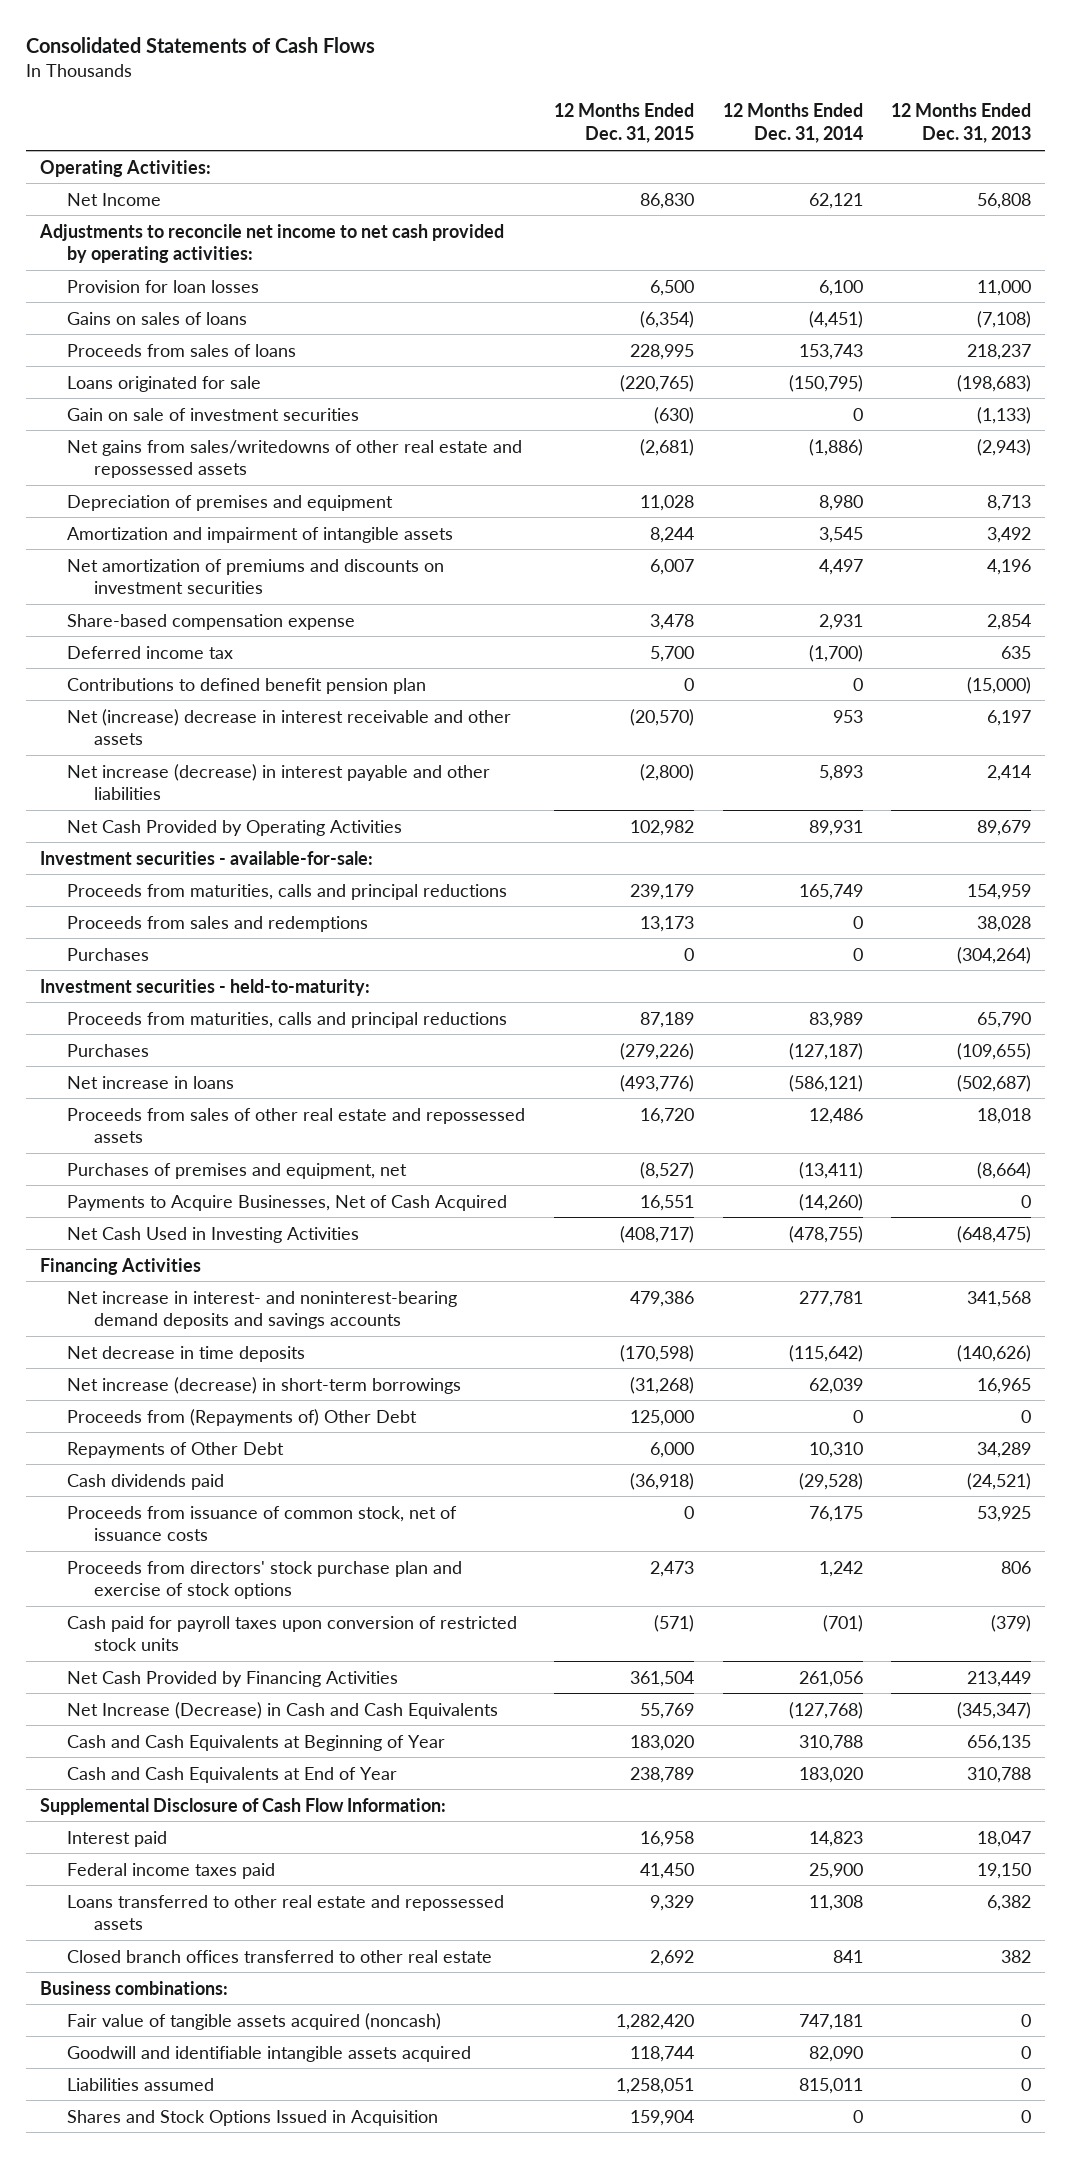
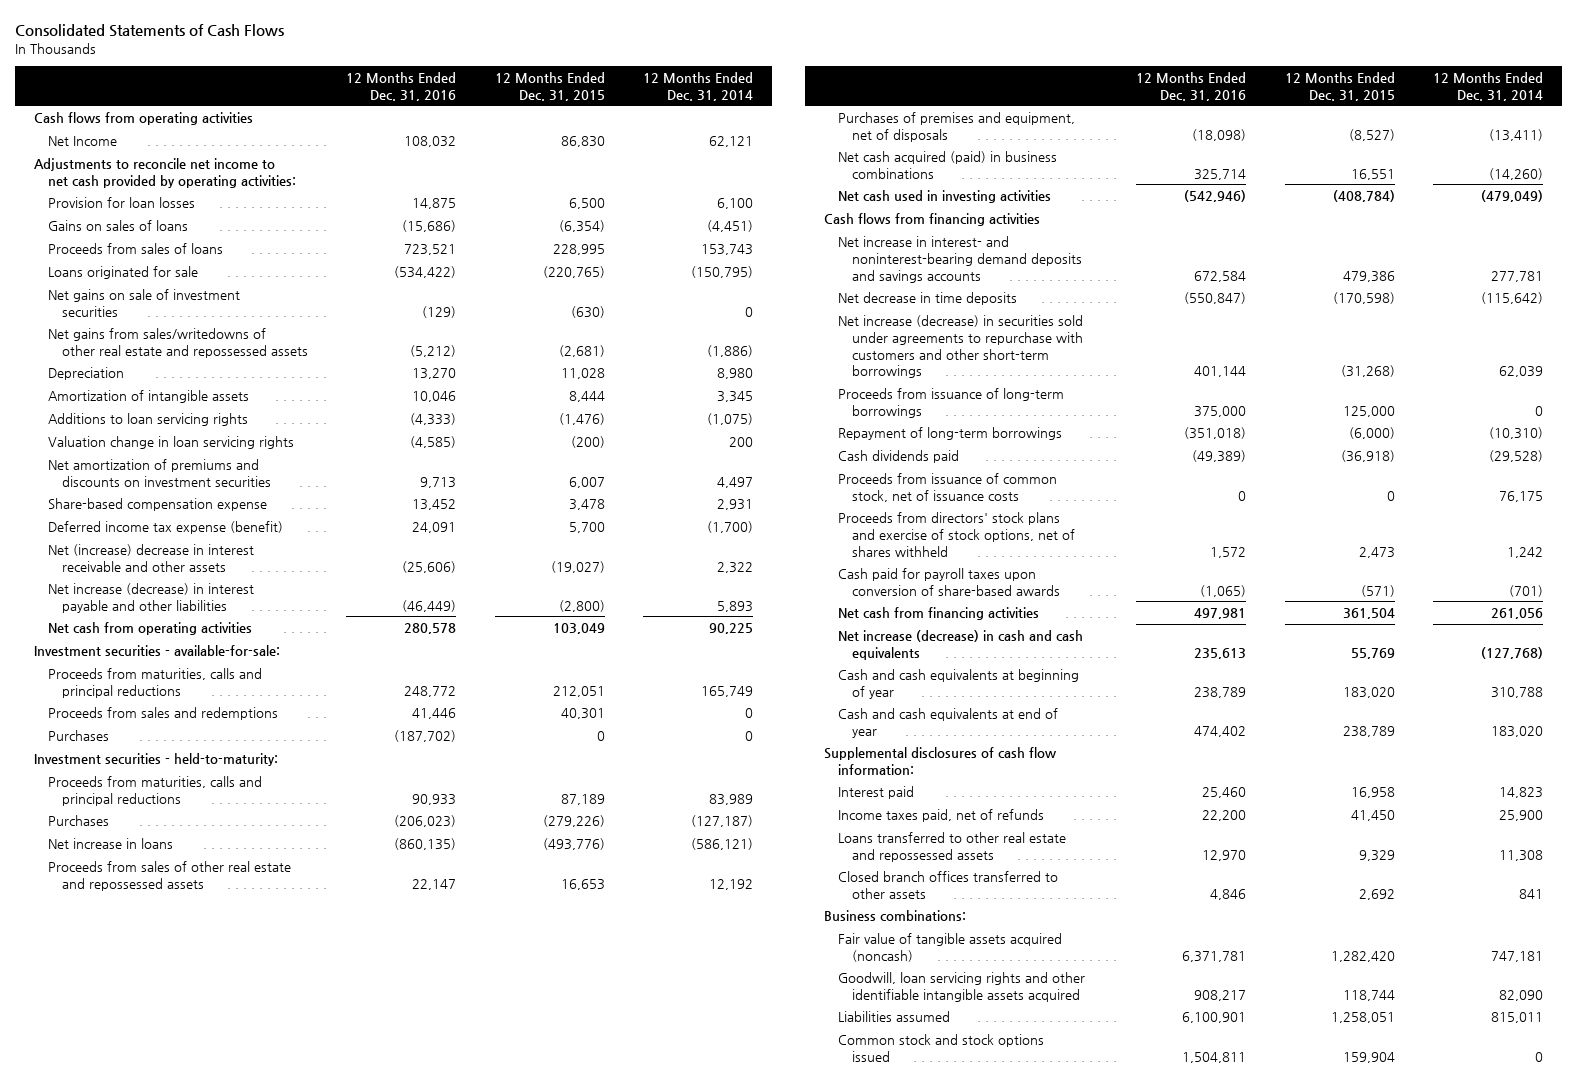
- | 12 Months Ended Dec. 31, 2015 | 12 Months Ended Dec. 31, 2014 | 12 Months Ended Dec. 31, 2013
+ | 12 Months Ended Dec. 31, 2016 | 12 Months Ended Dec. 31, 2015 | 12 Months Ended Dec. 31, 2014
- Operating Activities:
+ Cash flows from operating activities
- Gain on sale of investment securities | (630) | 0 | (1,133)
+ Net gains on sale of investment securities | (129) | (630) | 0
- Depreciation of premises and equipment | 11,028 | 8,980 | 8,713
- Amortization and impairment of intangible assets | 8,244 | 3,545 | 3,492
+ Depreciation | 13,270 | 11,028 | 8,980
+ Amortization of intangible assets | 10,046 | 8,444 | 3,345
+ Additions to loan servicing rights | (4,333) | (1,476) | (1,075)
+ Valuation change in loan servicing rights | (4,585) | (200) | 200
- Deferred income tax | 5,700 | (1,700) | 635
- Contributions to defined benefit pension plan | 0 | 0 | (15,000)
- Net (increase) decrease in interest receivable and other assets | (20,570) | 953 | 6,197
+ Deferred income tax expense (benefit) | 24,091 | 5,700 | (1,700)
+ Net (increase) decrease in interest receivable and other assets | (25,606) | (19,027) | 2,322
- Net Cash Provided by Operating Activities | 102,982 | 89,931 | 89,679
+ Net cash from operating activities | 280,578 | 103,049 | 90,225
- Proceeds from maturities, calls and principal reductions | 239,179 | 165,749 | 154,959
- Proceeds from sales and redemptions | 13,173 | 0 | 38,028
+ Proceeds from maturities, calls and principal reductions | 248,772 | 212,051 | 165,749
+ Proceeds from sales and redemptions | 41,446 | 40,301 | 0
- Proceeds from sales of other real estate and repossessed assets | 16,720 | 12,486 | 18,018
- Purchases of premises and equipment, net | (8,527) | (13,411) | (8,664)
- Payments to Acquire Businesses, Net of Cash Acquired | 16,551 | (14,260) | 0
- Net Cash Used in Investing Activities | (408,717) | (478,755) | (648,475)
- Financing Activities
+ Proceeds from sales of other real estate and repossessed assets | 22,147 | 16,653 | 12,192
+ Purchases of premises and equipment, net of disposals | (18,098) | (8,527) | (13,411)
+ Net cash acquired (paid) in business combinations | 325,714 | 16,551 | (14,260)
+ Net cash used in investing activities | (542,946) | (408,784) | (479,049)
+ Cash flows from financing activities
- Net increase (decrease) in short-term borrowings | (31,268) | 62,039 | 16,965
- Proceeds from (Repayments of) Other Debt | 125,000 | 0 | 0
- Repayments of Other Debt | 6,000 | 10,310 | 34,289
+ Net increase (decrease) in securities sold under agreements to repurchase with customers and other short-term borrowings | 401,144 | (31,268) | 62,039
+ Proceeds from issuance of long-term borrowings | 375,000 | 125,000 | 0
+ Repayment of long-term borrowings | (351,018) | (6,000) | (10,310)
- Proceeds from directors' stock purchase plan and exercise of stock options | 2,473 | 1,242 | 806
- Cash paid for payroll taxes upon conversion of restricted stock units | (571) | (701) | (379)
- Net Cash Provided by Financing Activities | 361,504 | 261,056 | 213,449
- Net Increase (Decrease) in Cash and Cash Equivalents | 55,769 | (127,768) | (345,347)
- Cash and Cash Equivalents at Beginning of Year | 183,020 | 310,788 | 656,135
- Cash and Cash Equivalents at End of Year | 238,789 | 183,020 | 310,788
- Supplemental Disclosure of Cash Flow Information:
+ Proceeds from directors' stock plans and exercise of stock options, net of shares withheld | 1,572 | 2,473 | 1,242
+ Cash paid for payroll taxes upon conversion of share-based awards | (1,065) | (571) | (701)
+ Net cash from financing activities | 497,981 | 361,504 | 261,056
+ Net increase (decrease) in cash and cash equivalents | 235,613 | 55,769 | (127,768)
+ Cash and cash equivalents at beginning of year | 238,789 | 183,020 | 310,788
+ Cash and cash equivalents at end of year | 474,402 | 238,789 | 183,020
+ Supplemental disclosures of cash flow information:
- Federal income taxes paid | 41,450 | 25,900 | 19,150
+ Income taxes paid, net of refunds | 22,200 | 41,450 | 25,900
- Closed branch offices transferred to other real estate | 2,692 | 841 | 382
+ Closed branch offices transferred to other assets | 4,846 | 2,692 | 841
- Goodwill and identifiable intangible assets acquired | 118,744 | 82,090 | 0
+ Goodwill, loan servicing rights and other identifiable intangible assets acquired | 908,217 | 118,744 | 82,090
- Shares and Stock Options Issued in Acquisition | 159,904 | 0 | 0
+ Common stock and stock options issued | 1,504,811 | 159,904 | 0

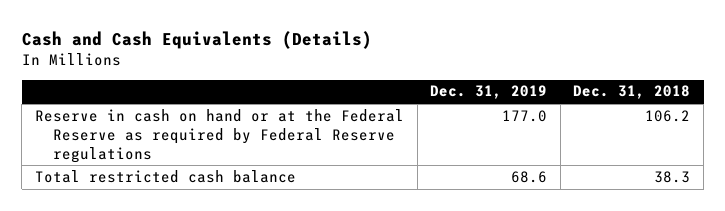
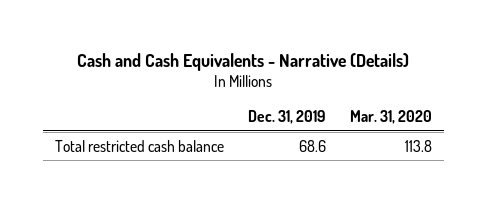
- Cash and Cash Equivalents (Details)
+ Cash and Cash Equivalents - Narrative (Details)
- | Dec. 31, 2019 | Dec. 31, 2018
+ | Dec. 31, 2019 | Mar. 31, 2020
- Reserve in cash on hand or at the Federal Reserve as required by Federal Reserve regulations | 177.0 | 106.2

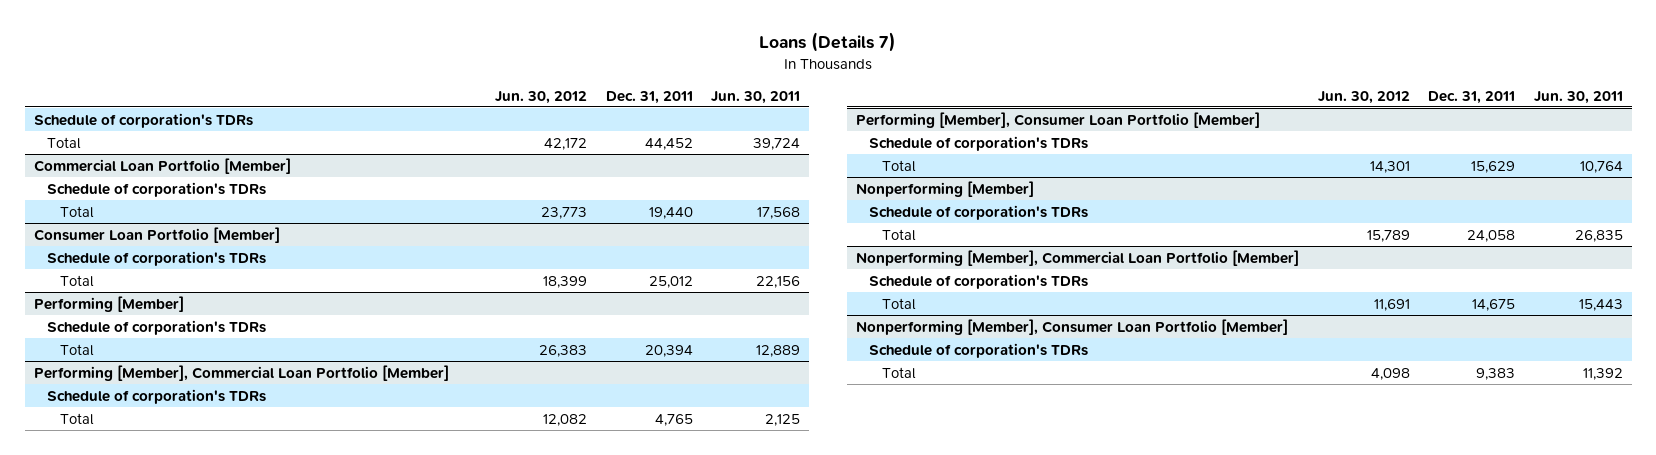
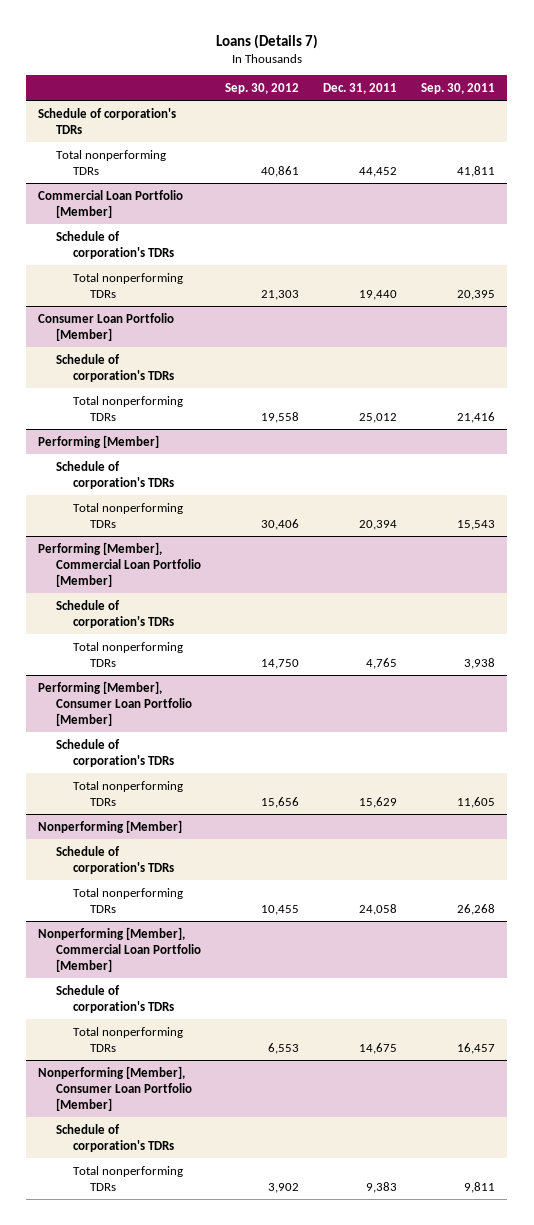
- | Jun. 30, 2012 | Dec. 31, 2011 | Jun. 30, 2011
+ | Sep. 30, 2012 | Dec. 31, 2011 | Sep. 30, 2011
- Total | 42,172 | 44,452 | 39,724
+ Total nonperforming TDRs | 40,861 | 44,452 | 41,811
@ Commercial Loan Portfolio [Member]
- Total | 23,773 | 19,440 | 17,568
+ Total nonperforming TDRs | 21,303 | 19,440 | 20,395
@ Consumer Loan Portfolio [Member]
- Total | 18,399 | 25,012 | 22,156
+ Total nonperforming TDRs | 19,558 | 25,012 | 21,416
@ Performing [Member]
- Total | 26,383 | 20,394 | 12,889
+ Total nonperforming TDRs | 30,406 | 20,394 | 15,543
@ Performing [Member], Commercial Loan Portfolio [Member]
- Total | 12,082 | 4,765 | 2,125
+ Total nonperforming TDRs | 14,750 | 4,765 | 3,938
@ Performing [Member], Consumer Loan Portfolio [Member]
- Total | 14,301 | 15,629 | 10,764
+ Total nonperforming TDRs | 15,656 | 15,629 | 11,605
@ Nonperforming [Member]
- Total | 15,789 | 24,058 | 26,835
+ Total nonperforming TDRs | 10,455 | 24,058 | 26,268
@ Nonperforming [Member], Commercial Loan Portfolio [Member]
- Total | 11,691 | 14,675 | 15,443
+ Total nonperforming TDRs | 6,553 | 14,675 | 16,457
@ Nonperforming [Member], Consumer Loan Portfolio [Member]
- Total | 4,098 | 9,383 | 11,392
+ Total nonperforming TDRs | 3,902 | 9,383 | 9,811

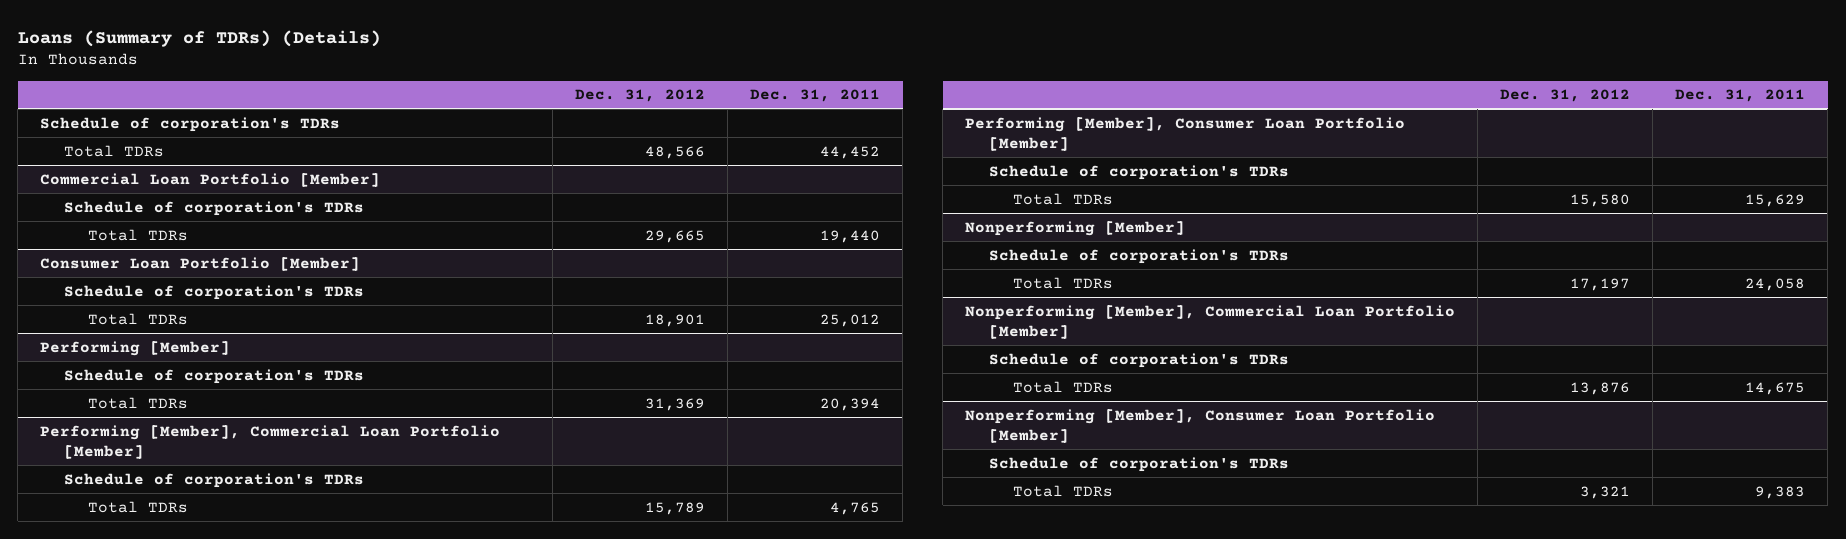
- Loans (Details 7)
+ Loans (Summary of TDRs) (Details)
- | Sep. 30, 2012 | Dec. 31, 2011 | Sep. 30, 2011
+ | Dec. 31, 2012 | Dec. 31, 2011
- Total nonperforming TDRs | 40,861 | 44,452 | 41,811
+ Total TDRs | 48,566 | 44,452
@ Commercial Loan Portfolio [Member]
- Total nonperforming TDRs | 21,303 | 19,440 | 20,395
+ Total TDRs | 29,665 | 19,440
@ Consumer Loan Portfolio [Member]
- Total nonperforming TDRs | 19,558 | 25,012 | 21,416
+ Total TDRs | 18,901 | 25,012
@ Performing [Member]
- Total nonperforming TDRs | 30,406 | 20,394 | 15,543
+ Total TDRs | 31,369 | 20,394
@ Performing [Member], Commercial Loan Portfolio [Member]
- Total nonperforming TDRs | 14,750 | 4,765 | 3,938
+ Total TDRs | 15,789 | 4,765
@ Performing [Member], Consumer Loan Portfolio [Member]
- Total nonperforming TDRs | 15,656 | 15,629 | 11,605
+ Total TDRs | 15,580 | 15,629
@ Nonperforming [Member]
- Total nonperforming TDRs | 10,455 | 24,058 | 26,268
+ Total TDRs | 17,197 | 24,058
@ Nonperforming [Member], Commercial Loan Portfolio [Member]
- Total nonperforming TDRs | 6,553 | 14,675 | 16,457
+ Total TDRs | 13,876 | 14,675
@ Nonperforming [Member], Consumer Loan Portfolio [Member]
- Total nonperforming TDRs | 3,902 | 9,383 | 9,811
+ Total TDRs | 3,321 | 9,383

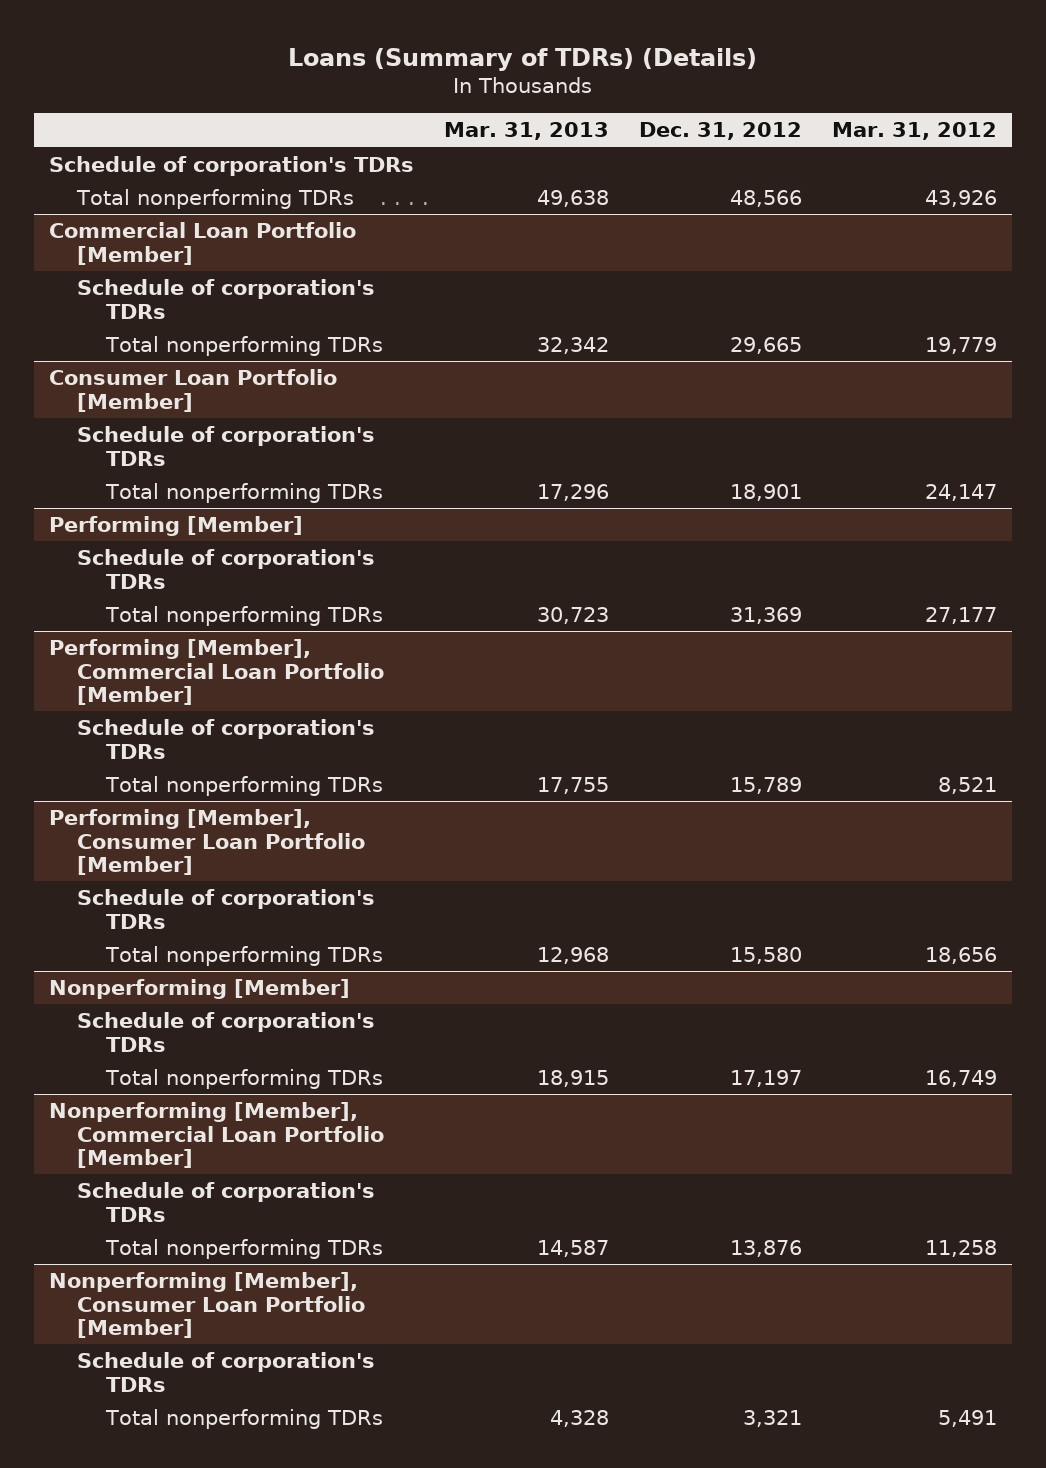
- | Dec. 31, 2012 | Dec. 31, 2011
+ | Mar. 31, 2013 | Dec. 31, 2012 | Mar. 31, 2012
- Total TDRs | 48,566 | 44,452
+ Total nonperforming TDRs | 49,638 | 48,566 | 43,926
@ Commercial Loan Portfolio [Member]
- Total TDRs | 29,665 | 19,440
+ Total nonperforming TDRs | 32,342 | 29,665 | 19,779
@ Consumer Loan Portfolio [Member]
- Total TDRs | 18,901 | 25,012
+ Total nonperforming TDRs | 17,296 | 18,901 | 24,147
@ Performing [Member]
- Total TDRs | 31,369 | 20,394
+ Total nonperforming TDRs | 30,723 | 31,369 | 27,177
@ Performing [Member], Commercial Loan Portfolio [Member]
- Total TDRs | 15,789 | 4,765
+ Total nonperforming TDRs | 17,755 | 15,789 | 8,521
@ Performing [Member], Consumer Loan Portfolio [Member]
- Total TDRs | 15,580 | 15,629
+ Total nonperforming TDRs | 12,968 | 15,580 | 18,656
@ Nonperforming [Member]
- Total TDRs | 17,197 | 24,058
+ Total nonperforming TDRs | 18,915 | 17,197 | 16,749
@ Nonperforming [Member], Commercial Loan Portfolio [Member]
- Total TDRs | 13,876 | 14,675
+ Total nonperforming TDRs | 14,587 | 13,876 | 11,258
@ Nonperforming [Member], Consumer Loan Portfolio [Member]
- Total TDRs | 3,321 | 9,383
+ Total nonperforming TDRs | 4,328 | 3,321 | 5,491

